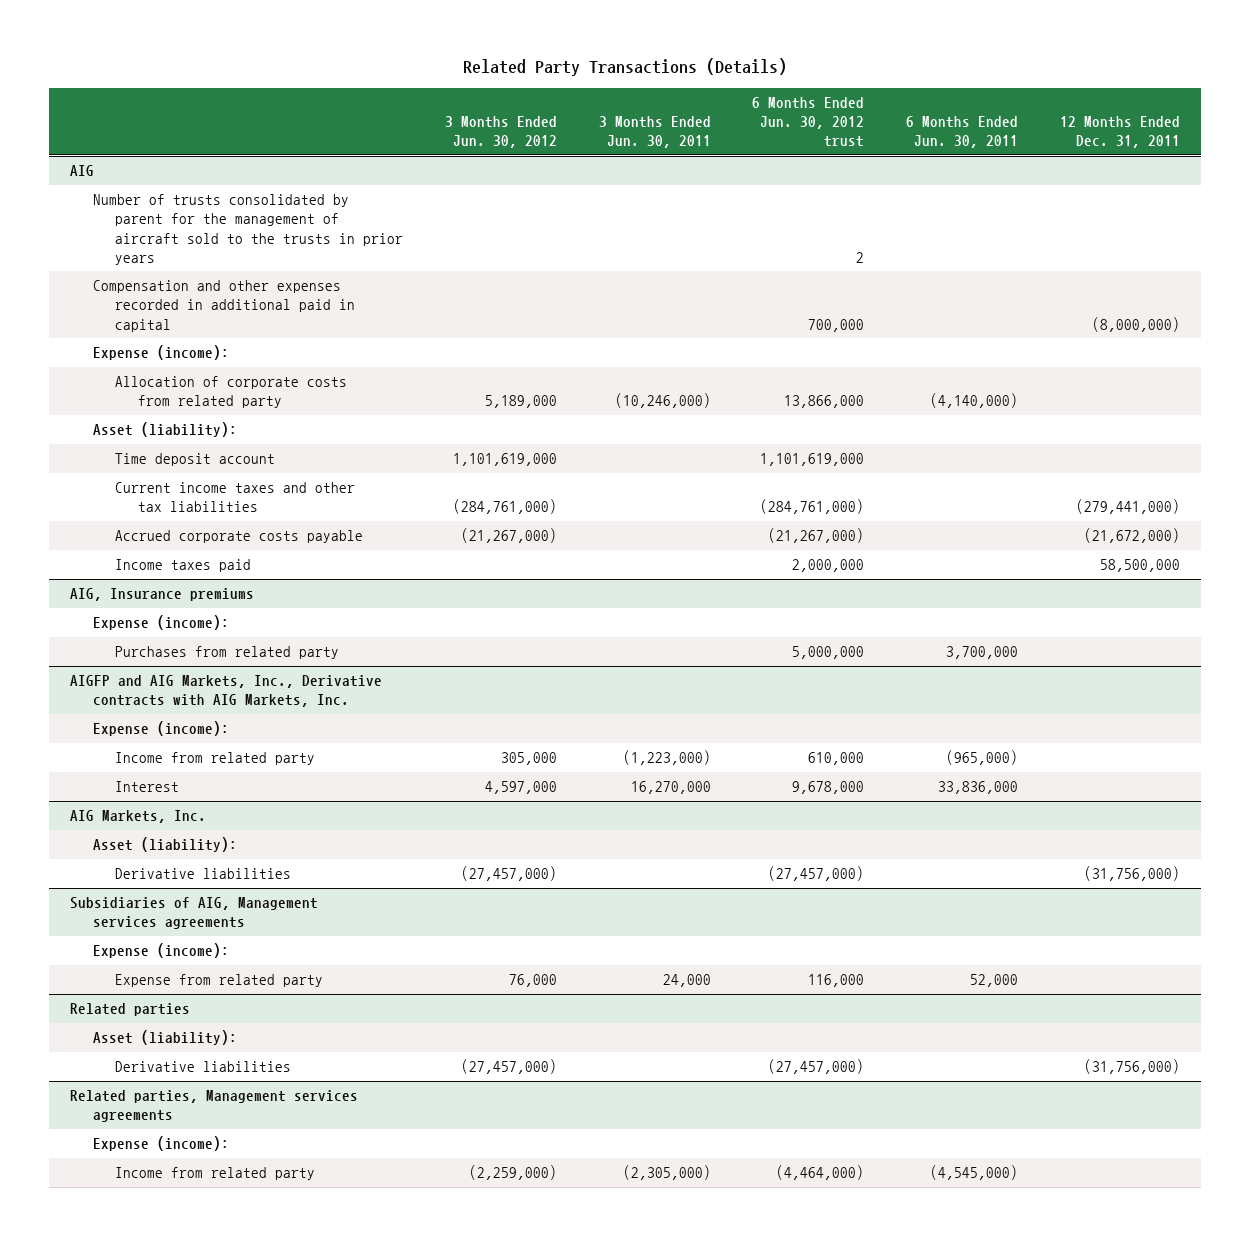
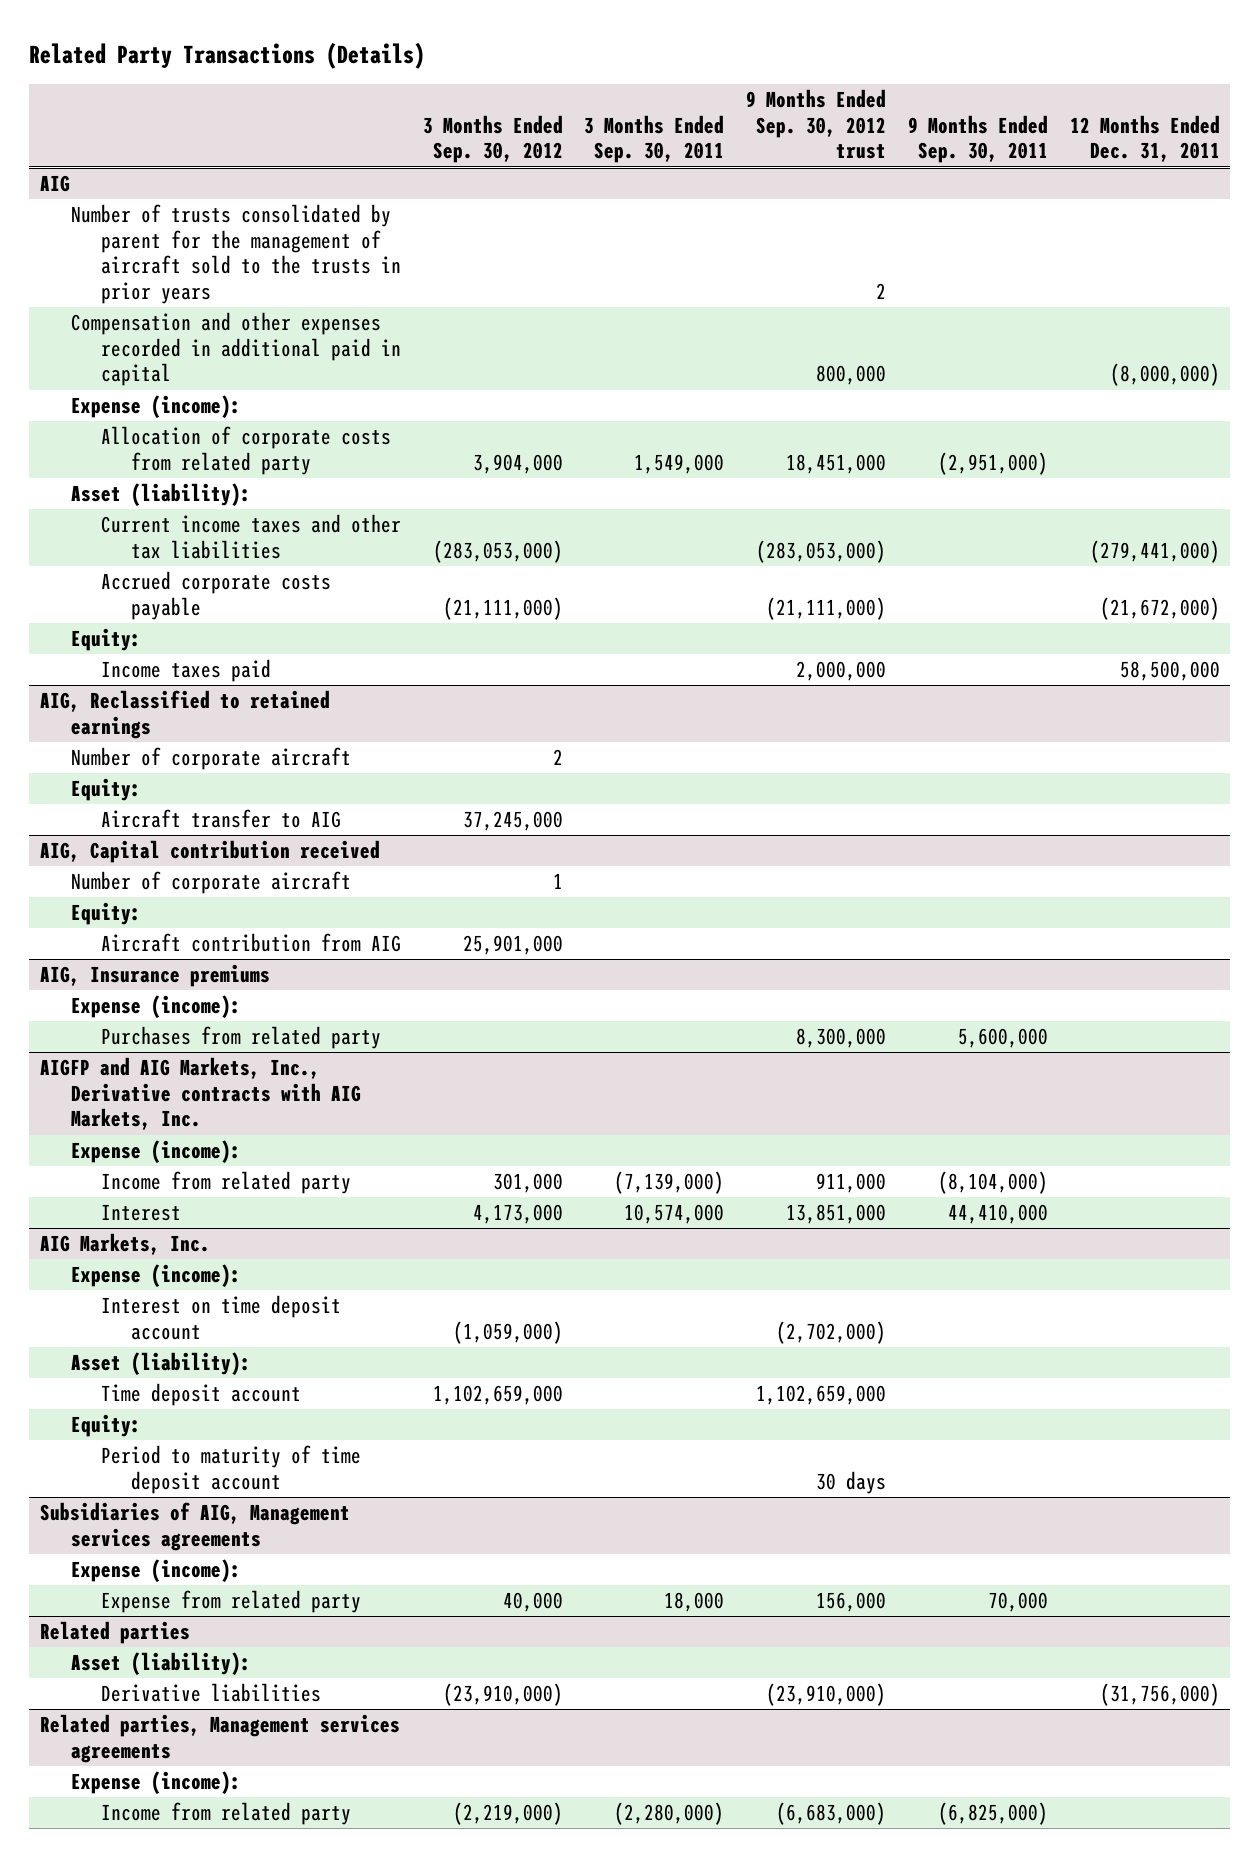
- | 3 Months Ended Jun. 30, 2012 | 3 Months Ended Jun. 30, 2011 | 6 Months Ended Jun. 30, 2012 trust | 6 Months Ended Jun. 30, 2011 | 12 Months Ended Dec. 31, 2011
+ | 3 Months Ended Sep. 30, 2012 | 3 Months Ended Sep. 30, 2011 | 9 Months Ended Sep. 30, 2012 trust | 9 Months Ended Sep. 30, 2011 | 12 Months Ended Dec. 31, 2011
@ AIG
- Time deposit account | 1,101,619,000 | | 1,101,619,000 | |
+ Equity:
+ AIG, Reclassified to retained earnings
+ Number of corporate aircraft | 2 | | | |
+ Equity:
+ Aircraft transfer to AIG | 37,245,000 | | | |
+ AIG, Capital contribution received
+ Number of corporate aircraft | 1 | | | |
+ Equity:
+ Aircraft contribution from AIG | 25,901,000 | | | |
@ AIG Markets, Inc.
+ Expense (income):
+ Interest on time deposit account | (1,059,000) | | (2,702,000) | |
- Derivative liabilities | (27,457,000) | | (27,457,000) | | (31,756,000)
+ Time deposit account | 1,102,659,000 | | 1,102,659,000 | |
+ Equity:
+ Period to maturity of time deposit account | | | 30 days | |

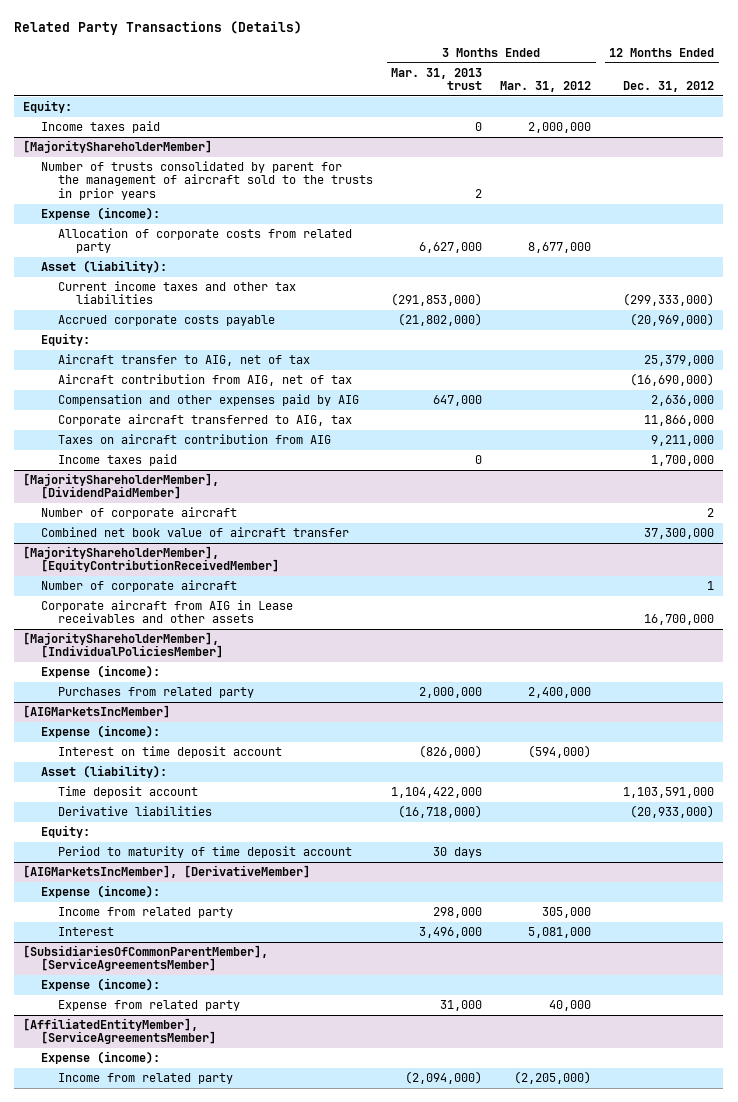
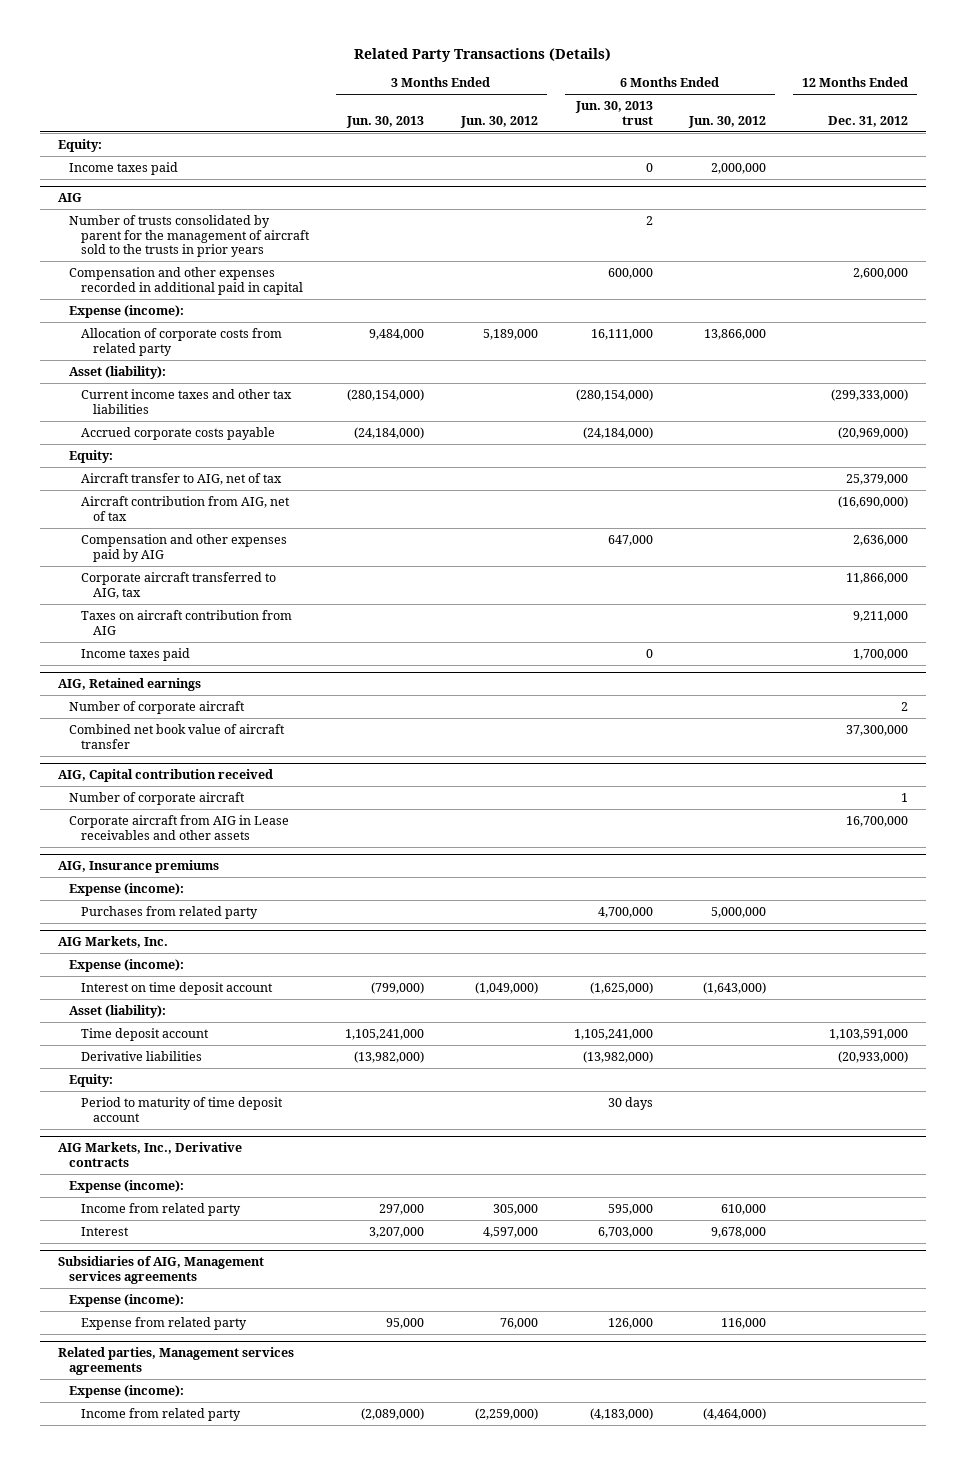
- | 3 Months Ended Mar. 31, 2013 trust | 3 Months Ended Mar. 31, 2012 | 12 Months Ended Dec. 31, 2012
+ | 3 Months Ended Jun. 30, 2013 | 3 Months Ended Jun. 30, 2012 | 6 Months Ended Jun. 30, 2013 trust | 6 Months Ended Jun. 30, 2012 | 12 Months Ended Dec. 31, 2012
- [MajorityShareholderMember]
+ AIG
+ Compensation and other expenses recorded in additional paid in capital | | | 600,000 | | 2,600,000
- [MajorityShareholderMember], [DividendPaidMember]
+ AIG, Retained earnings
- [MajorityShareholderMember], [EquityContributionReceivedMember]
+ AIG, Capital contribution received
- [MajorityShareholderMember], [IndividualPoliciesMember]
- Expense (income):
- Purchases from related party | 2,000,000 | 2,400,000 |
- [AIGMarketsIncMember]
+ AIG, Insurance premiums
+ Expense (income):
+ Purchases from related party | | | 4,700,000 | 5,000,000 |
+ AIG Markets, Inc.
- [AIGMarketsIncMember], [DerivativeMember]
- Expense (income):
- Income from related party | 298,000 | 305,000 |
- Interest | 3,496,000 | 5,081,000 |
- [SubsidiariesOfCommonParentMember], [ServiceAgreementsMember]
- Expense (income):
- Expense from related party | 31,000 | 40,000 |
- [AffiliatedEntityMember], [ServiceAgreementsMember]
- Expense (income):
- Income from related party | (2,094,000) | (2,205,000) |
+ AIG Markets, Inc., Derivative contracts
+ Expense (income):
+ Income from related party | 297,000 | 305,000 | 595,000 | 610,000 |
+ Interest | 3,207,000 | 4,597,000 | 6,703,000 | 9,678,000 |
+ Subsidiaries of AIG, Management services agreements
+ Expense (income):
+ Expense from related party | 95,000 | 76,000 | 126,000 | 116,000 |
+ Related parties, Management services agreements
+ Expense (income):
+ Income from related party | (2,089,000) | (2,259,000) | (4,183,000) | (4,464,000) |

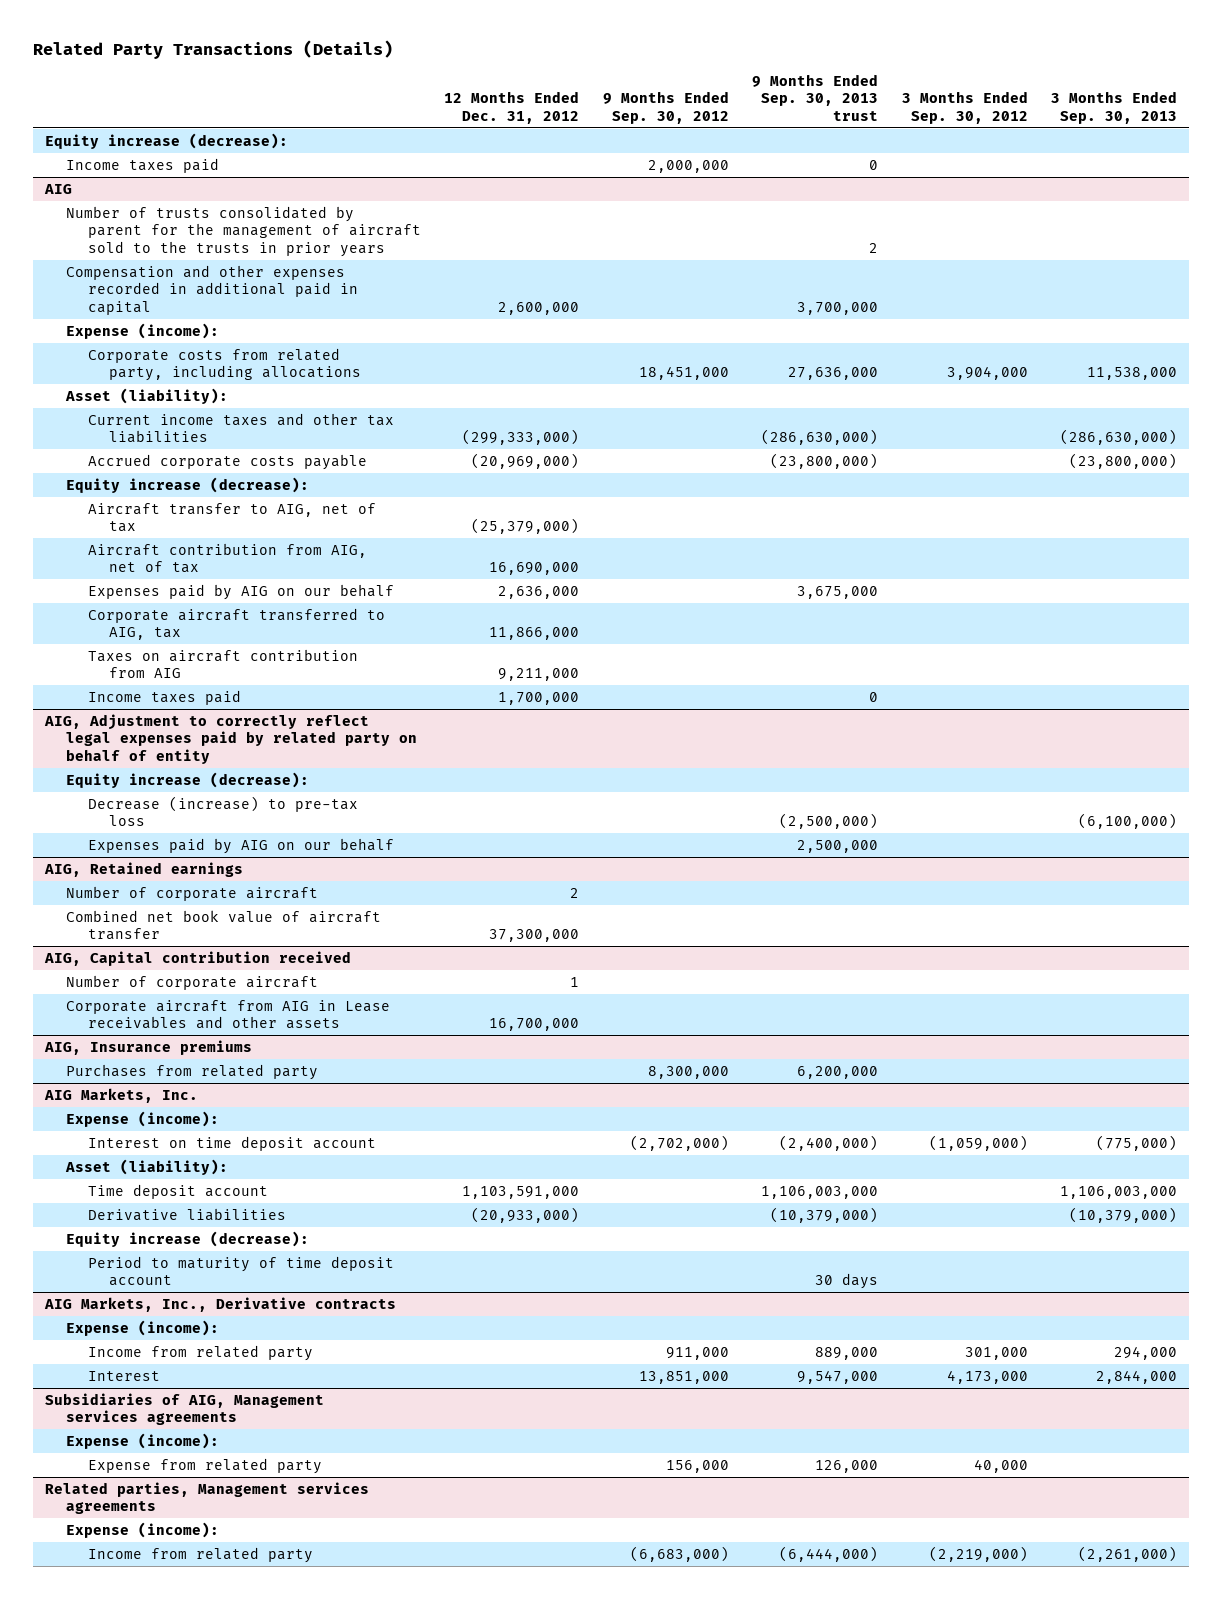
- | 3 Months Ended Jun. 30, 2013 | 3 Months Ended Jun. 30, 2012 | 6 Months Ended Jun. 30, 2013 trust | 6 Months Ended Jun. 30, 2012 | 12 Months Ended Dec. 31, 2012
+ | 12 Months Ended Dec. 31, 2012 | 9 Months Ended Sep. 30, 2012 | 9 Months Ended Sep. 30, 2013 trust | 3 Months Ended Sep. 30, 2012 | 3 Months Ended Sep. 30, 2013
- Equity:
+ Equity increase (decrease):
@ AIG
- Allocation of corporate costs from related party | 9,484,000 | 5,189,000 | 16,111,000 | 13,866,000 |
+ Corporate costs from related party, including allocations | | 18,451,000 | 27,636,000 | 3,904,000 | 11,538,000
- Equity:
- Aircraft transfer to AIG, net of tax | | | | | 25,379,000
- Aircraft contribution from AIG, net of tax | | | | | (16,690,000)
- Compensation and other expenses paid by AIG | | | 647,000 | | 2,636,000
+ Equity increase (decrease):
+ Aircraft transfer to AIG, net of tax | (25,379,000) | | | |
+ Aircraft contribution from AIG, net of tax | 16,690,000 | | | |
+ Expenses paid by AIG on our behalf | 2,636,000 | | 3,675,000 | |
+ AIG, Adjustment to correctly reflect legal expenses paid by related party on behalf of entity
+ Equity increase (decrease):
+ Decrease (increase) to pre-tax loss | | | (2,500,000) | | (6,100,000)
+ Expenses paid by AIG on our behalf | | | 2,500,000 | |
@ AIG, Insurance premiums
- Expense (income):
@ AIG Markets, Inc.
- Equity:
+ Equity increase (decrease):

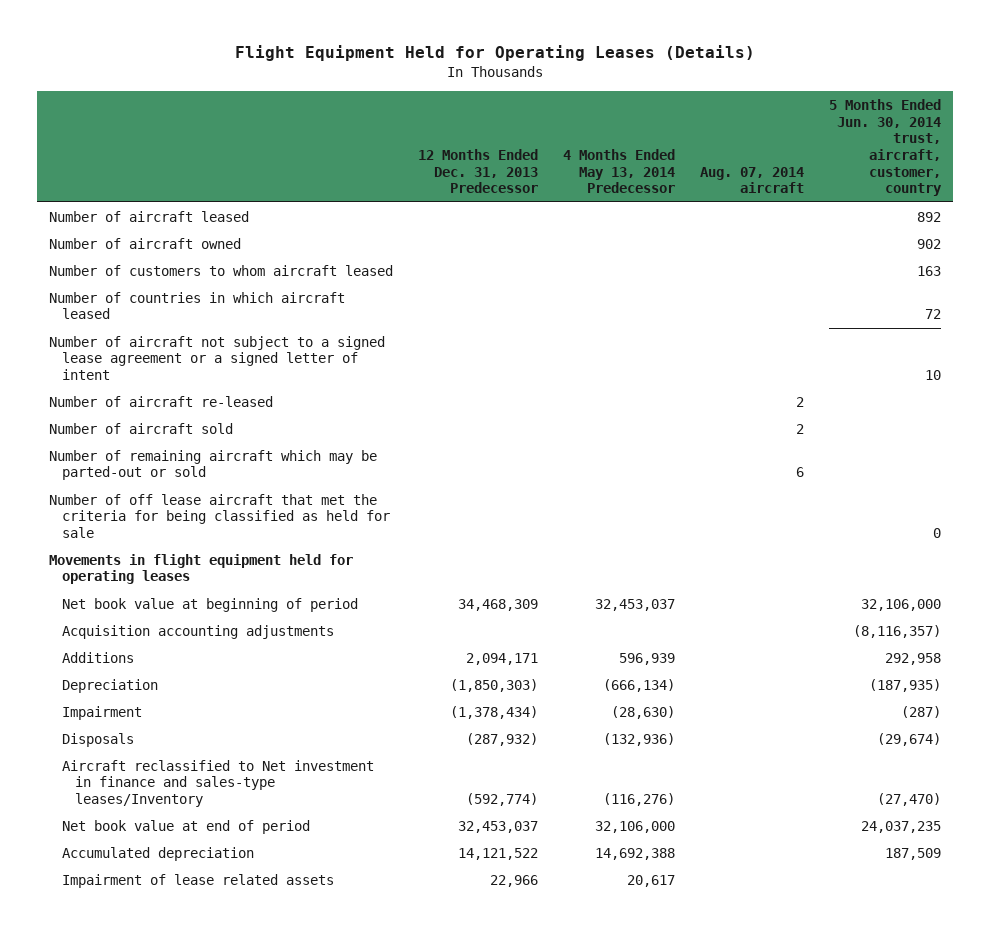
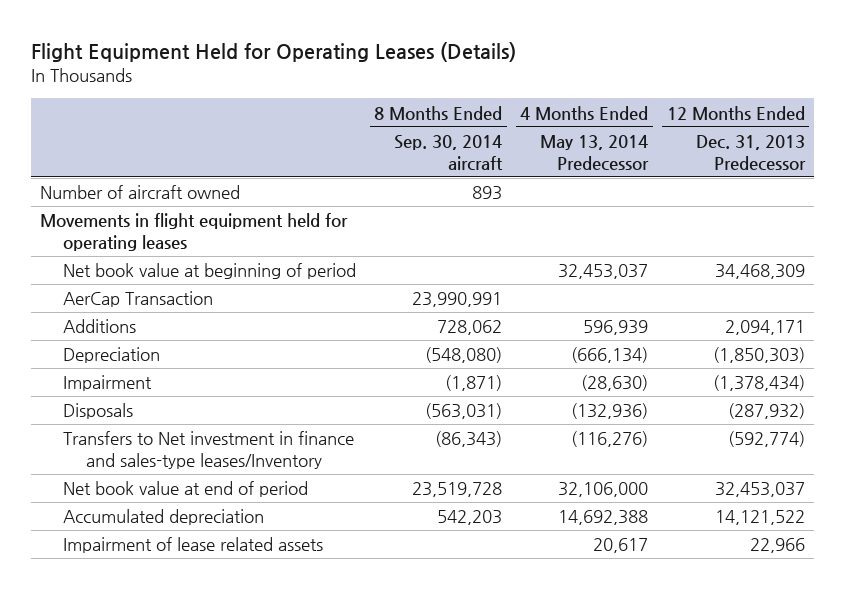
- | 12 Months Ended Dec. 31, 2013 Predecessor | 4 Months Ended May 13, 2014 Predecessor | Aug. 07, 2014 aircraft | 5 Months Ended Jun. 30, 2014 trust, aircraft, customer, country
+ | 8 Months Ended Sep. 30, 2014 aircraft | 4 Months Ended May 13, 2014 Predecessor | 12 Months Ended Dec. 31, 2013 Predecessor
- Number of aircraft leased | | | | 892
- Number of customers to whom aircraft leased | | | | 163
- Number of countries in which aircraft leased | | | | 72
- Number of aircraft not subject to a signed lease agreement or a signed letter of intent | | | | 10
- Number of aircraft re-leased | | | 2 |
- Number of aircraft sold | | | 2 |
- Number of remaining aircraft which may be parted-out or sold | | | 6 |
- Number of off lease aircraft that met the criteria for being classified as held for sale | | | | 0
- Acquisition accounting adjustments | | | | (8,116,357)
+ AerCap Transaction | 23,990,991 | |
- Aircraft reclassified to Net investment in finance and sales-type leases/Inventory | (592,774) | (116,276) | | (27,470)
+ Transfers to Net investment in finance and sales-type leases/Inventory | (86,343) | (116,276) | (592,774)

